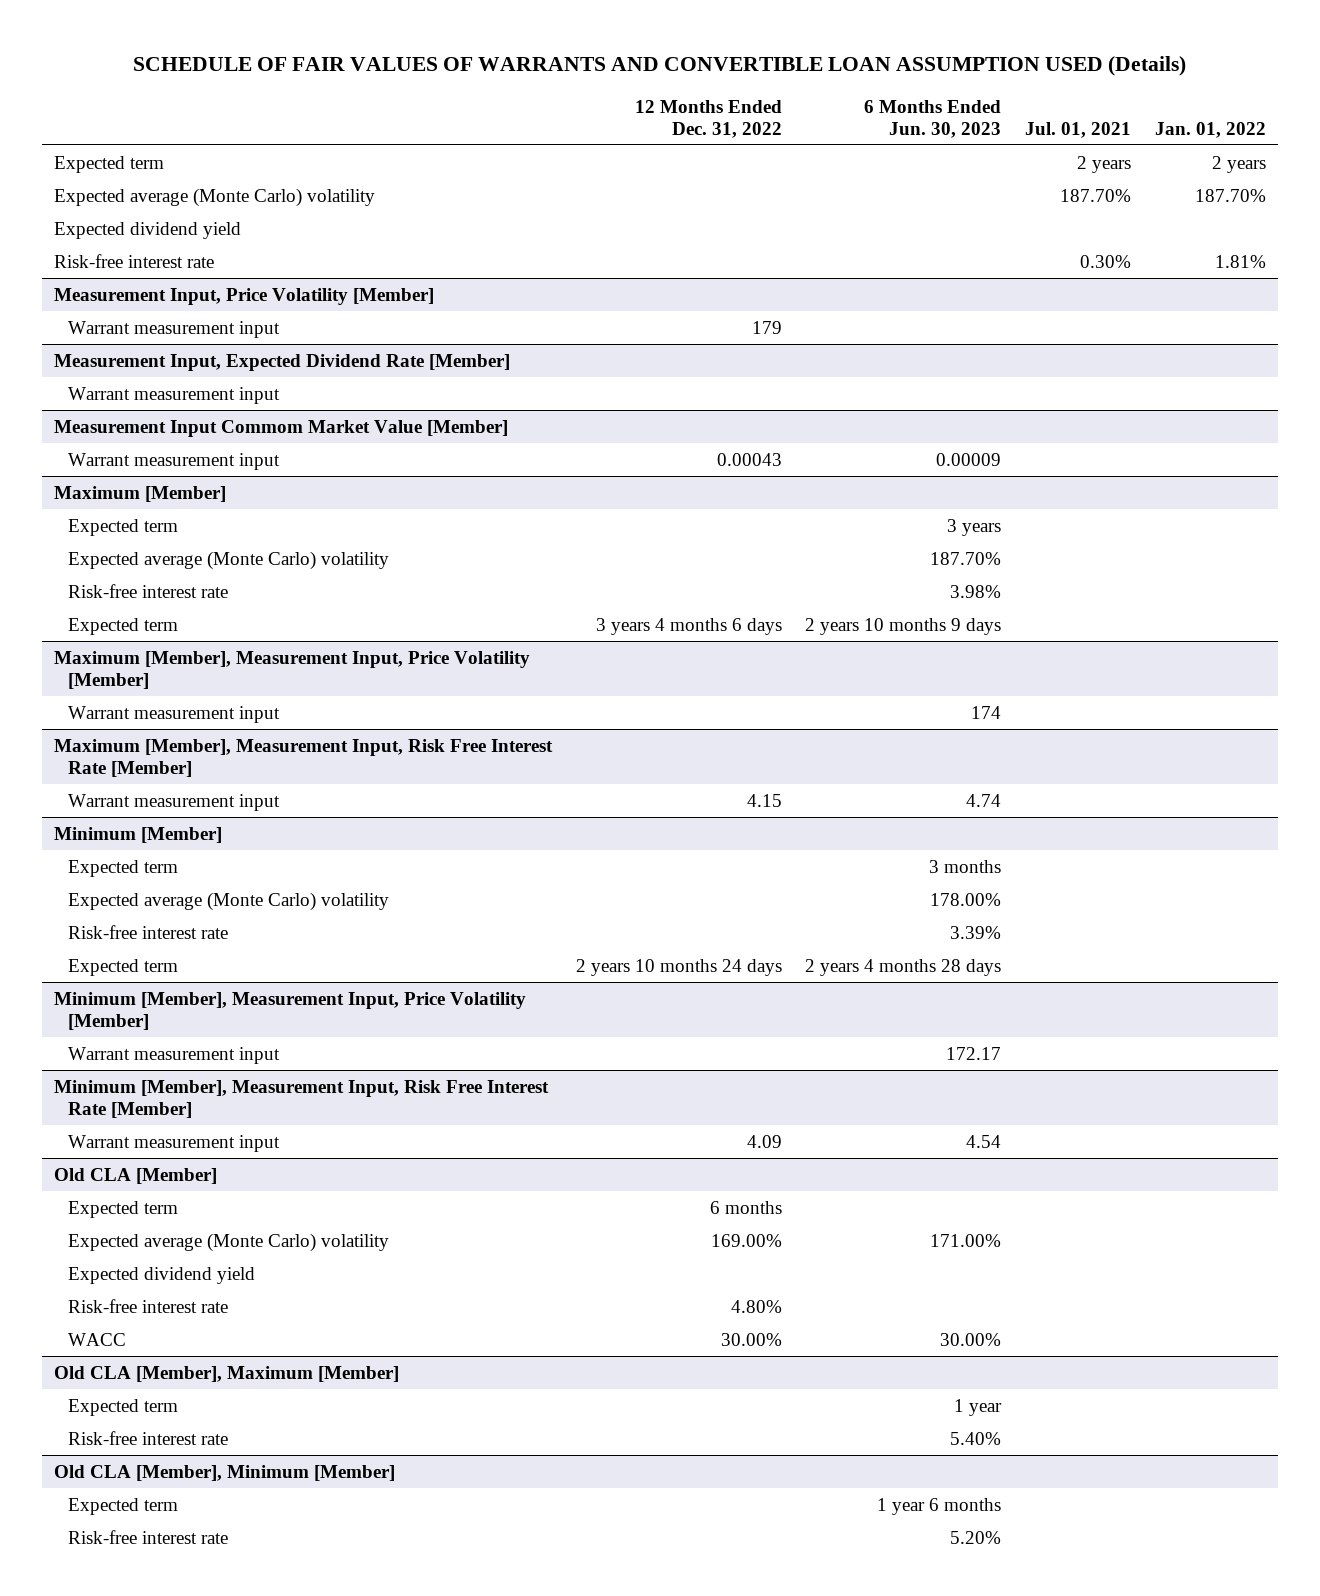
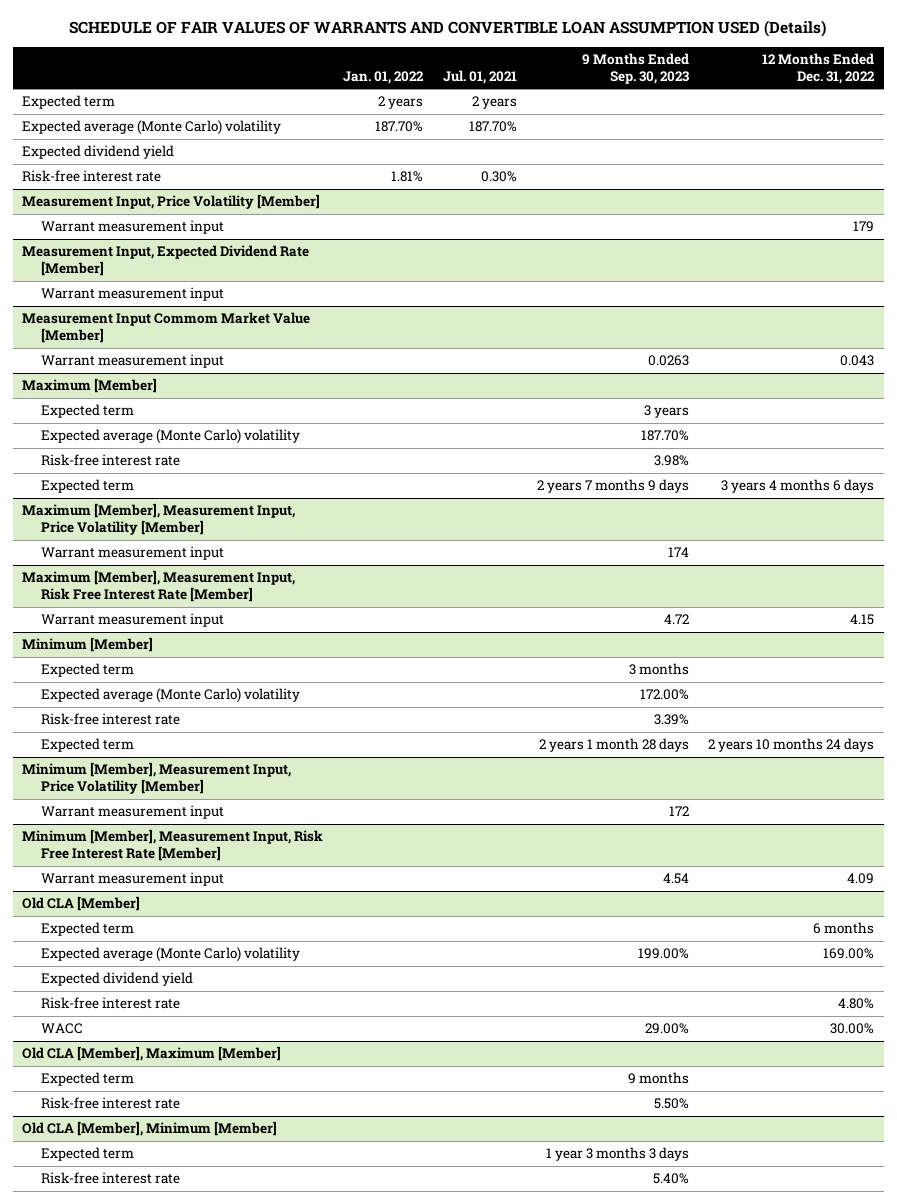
- | 12 Months Ended Dec. 31, 2022 | 6 Months Ended Jun. 30, 2023 | Jul. 01, 2021 | Jan. 01, 2022
+ | Jan. 01, 2022 | Jul. 01, 2021 | 9 Months Ended Sep. 30, 2023 | 12 Months Ended Dec. 31, 2022
@ Measurement Input Commom Market Value [Member]
- Warrant measurement input | 0.00043 | 0.00009 | |
+ Warrant measurement input | | | 0.0263 | 0.043

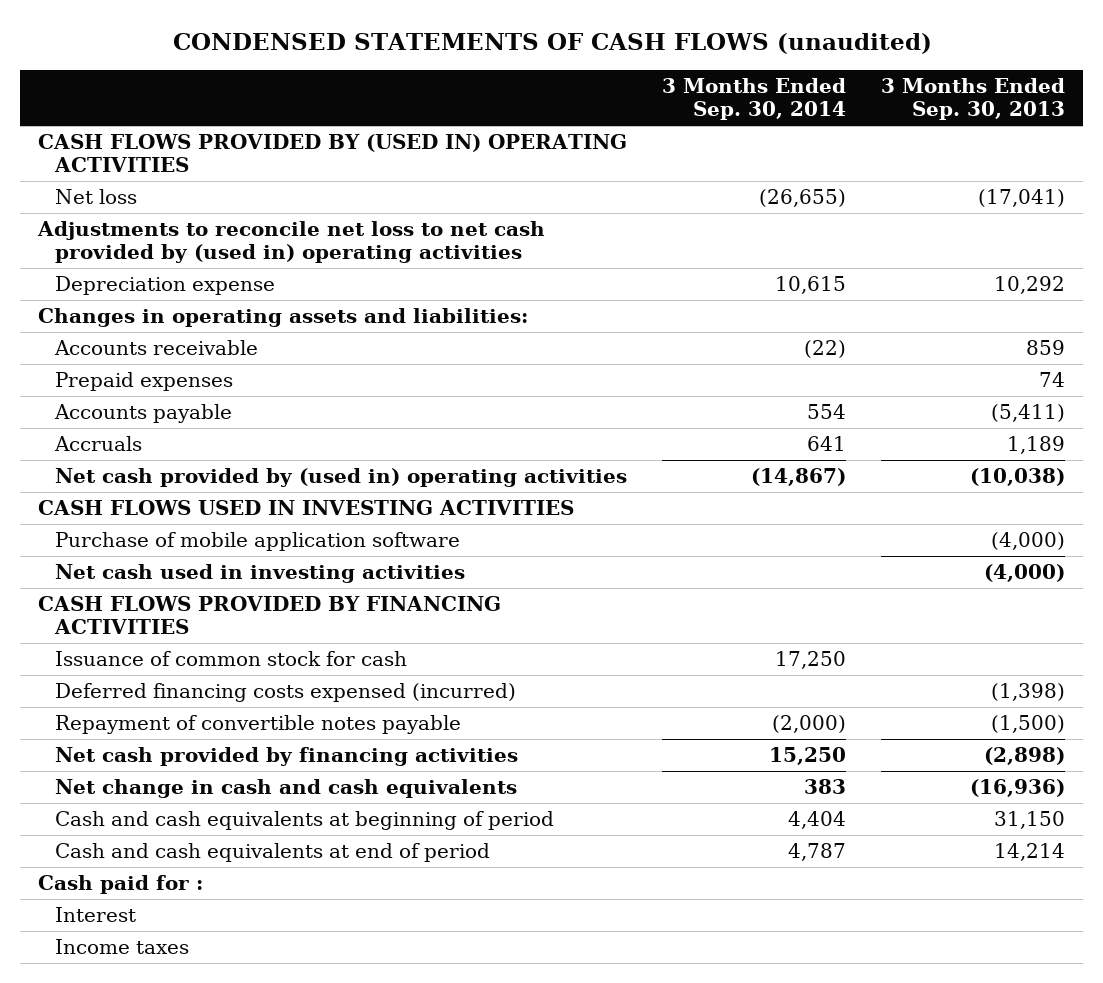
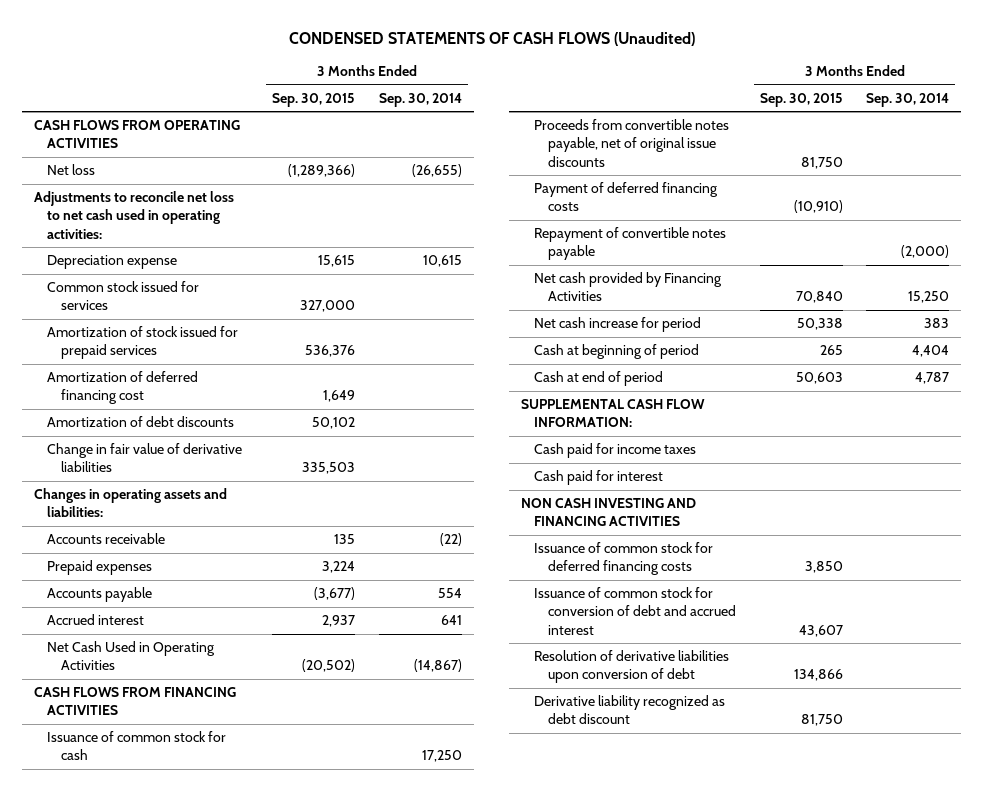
- CONDENSED STATEMENTS OF CASH FLOWS (unaudited)
+ CONDENSED STATEMENTS OF CASH FLOWS (Unaudited)
- | 3 Months Ended Sep. 30, 2014 | 3 Months Ended Sep. 30, 2013
+ | 3 Months Ended Sep. 30, 2015 | 3 Months Ended Sep. 30, 2014
- CASH FLOWS PROVIDED BY (USED IN) OPERATING ACTIVITIES
+ CASH FLOWS FROM OPERATING ACTIVITIES
- Adjustments to reconcile net loss to net cash provided by (used in) operating activities
+ Adjustments to reconcile net loss to net cash used in operating activities:
+ Common stock issued for services | 327,000 |
+ Amortization of stock issued for prepaid services | 536,376 |
+ Amortization of deferred financing cost | 1,649 |
+ Amortization of debt discounts | 50,102 |
+ Change in fair value of derivative liabilities | 335,503 |
- Accruals | 641 | 1,189
- Net cash provided by (used in) operating activities | (14,867) | (10,038)
- CASH FLOWS USED IN INVESTING ACTIVITIES
- Purchase of mobile application software | | (4,000)
- Net cash used in investing activities | | (4,000)
- CASH FLOWS PROVIDED BY FINANCING ACTIVITIES
+ Accrued interest | 2,937 | 641
+ Net Cash Used in Operating Activities | (20,502) | (14,867)
+ CASH FLOWS FROM FINANCING ACTIVITIES
- Deferred financing costs expensed (incurred) | | (1,398)
+ Proceeds from convertible notes payable, net of original issue discounts | 81,750 |
+ Payment of deferred financing costs | (10,910) |
- Net cash provided by financing activities | 15,250 | (2,898)
- Net change in cash and cash equivalents | 383 | (16,936)
- Cash and cash equivalents at beginning of period | 4,404 | 31,150
- Cash and cash equivalents at end of period | 4,787 | 14,214
- Cash paid for :
- Interest
- Income taxes
+ Net cash provided by Financing Activities | 70,840 | 15,250
+ Net cash increase for period | 50,338 | 383
+ Cash at beginning of period | 265 | 4,404
+ Cash at end of period | 50,603 | 4,787
+ SUPPLEMENTAL CASH FLOW INFORMATION:
+ Cash paid for income taxes
+ Cash paid for interest
+ NON CASH INVESTING AND FINANCING ACTIVITIES
+ Issuance of common stock for deferred financing costs | 3,850 |
+ Issuance of common stock for conversion of debt and accrued interest | 43,607 |
+ Resolution of derivative liabilities upon conversion of debt | 134,866 |
+ Derivative liability recognized as debt discount | 81,750 |

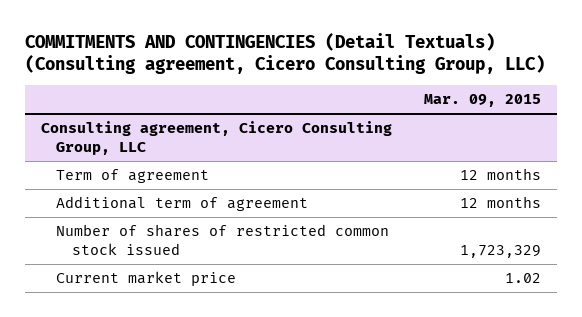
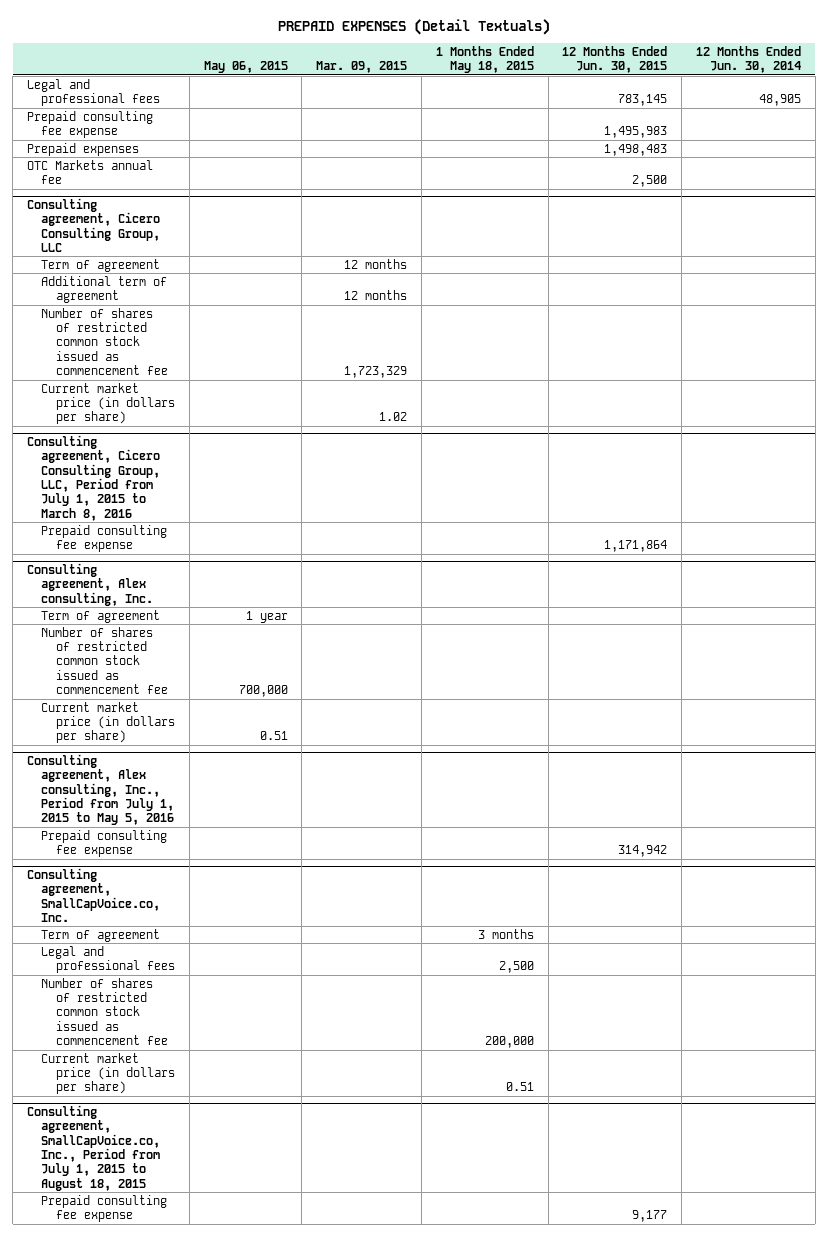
- COMMITMENTS AND CONTINGENCIES (Detail Textuals) (Consulting agreement, Cicero Consulting Group, LLC)
+ PREPAID EXPENSES (Detail Textuals)
- | Mar. 09, 2015
+ | May 06, 2015 | Mar. 09, 2015 | 1 Months Ended May 18, 2015 | 12 Months Ended Jun. 30, 2015 | 12 Months Ended Jun. 30, 2014
+ Legal and professional fees | | | | 783,145 | 48,905
+ Prepaid consulting fee expense | | | | 1,495,983 |
+ Prepaid expenses | | | | 1,498,483 |
+ OTC Markets annual fee | | | | 2,500 |
@ Consulting agreement, Cicero Consulting Group, LLC
- Number of shares of restricted common stock issued | 1,723,329
- Current market price | 1.02
+ Number of shares of restricted common stock issued as commencement fee | | 1,723,329 | | |
+ Current market price (in dollars per share) | | 1.02 | | |
+ Consulting agreement, Cicero Consulting Group, LLC, Period from July 1, 2015 to March 8, 2016
+ Prepaid consulting fee expense | | | | 1,171,864 |
+ Consulting agreement, Alex consulting, Inc.
+ Term of agreement | 1 year | | | |
+ Number of shares of restricted common stock issued as commencement fee | 700,000 | | | |
+ Current market price (in dollars per share) | 0.51 | | | |
+ Consulting agreement, Alex consulting, Inc., Period from July 1, 2015 to May 5, 2016
+ Prepaid consulting fee expense | | | | 314,942 |
+ Consulting agreement, SmallCapVoice.co, Inc.
+ Term of agreement | | | 3 months | |
+ Legal and professional fees | | | 2,500 | |
+ Number of shares of restricted common stock issued as commencement fee | | | 200,000 | |
+ Current market price (in dollars per share) | | | 0.51 | |
+ Consulting agreement, SmallCapVoice.co, Inc., Period from July 1, 2015 to August 18, 2015
+ Prepaid consulting fee expense | | | | 9,177 |

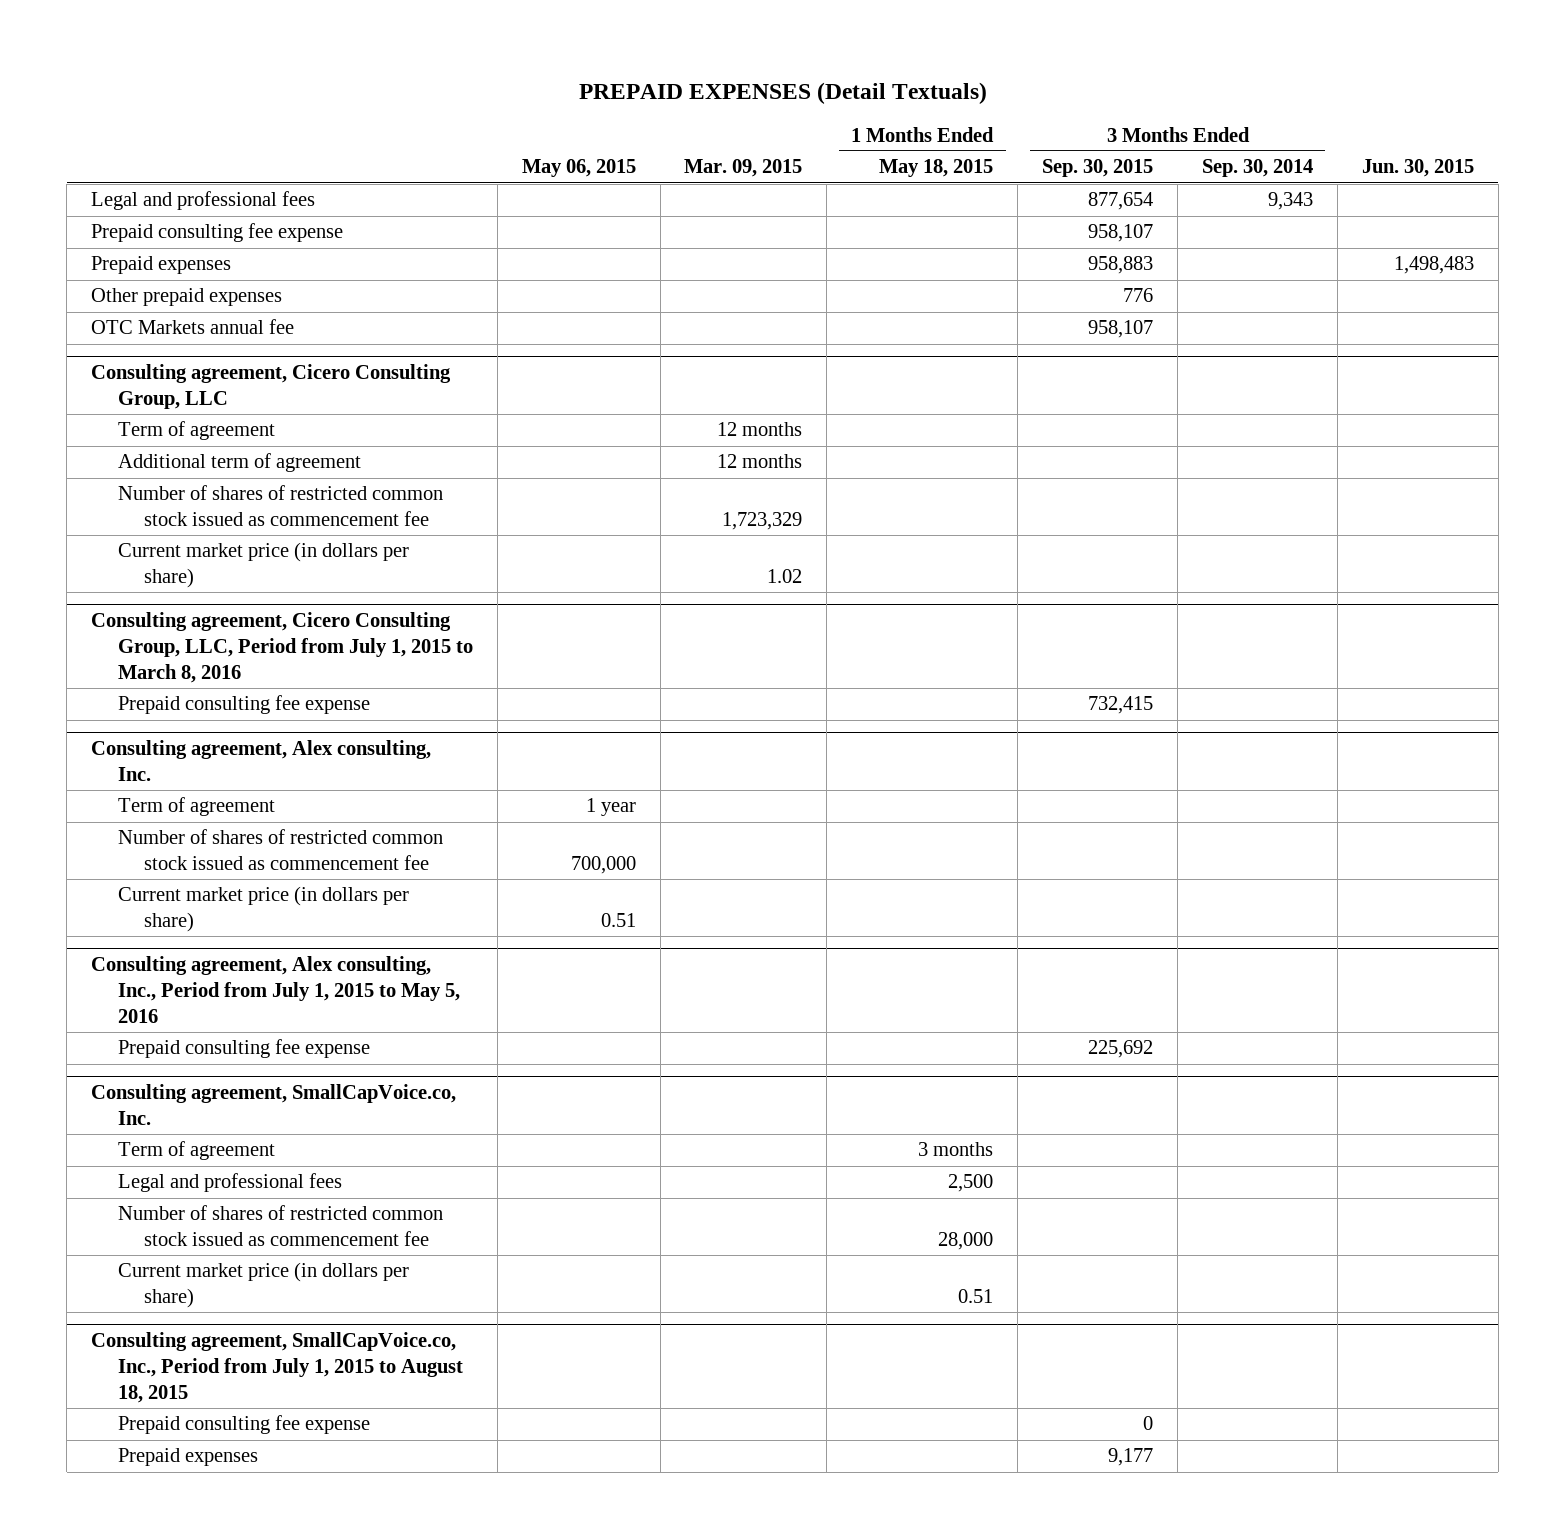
- | May 06, 2015 | Mar. 09, 2015 | 1 Months Ended May 18, 2015 | 12 Months Ended Jun. 30, 2015 | 12 Months Ended Jun. 30, 2014
+ | May 06, 2015 | Mar. 09, 2015 | 1 Months Ended May 18, 2015 | 3 Months Ended Sep. 30, 2015 | 3 Months Ended Sep. 30, 2014 | Jun. 30, 2015
+ Other prepaid expenses | | | | 776 | |
@ Consulting agreement, SmallCapVoice.co, Inc.
- Number of shares of restricted common stock issued as commencement fee | | | 200,000 | |
+ Number of shares of restricted common stock issued as commencement fee | | | 28,000 | | |
@ Consulting agreement, SmallCapVoice.co, Inc., Period from July 1, 2015 to August 18, 2015
+ Prepaid expenses | | | | 9,177 | |

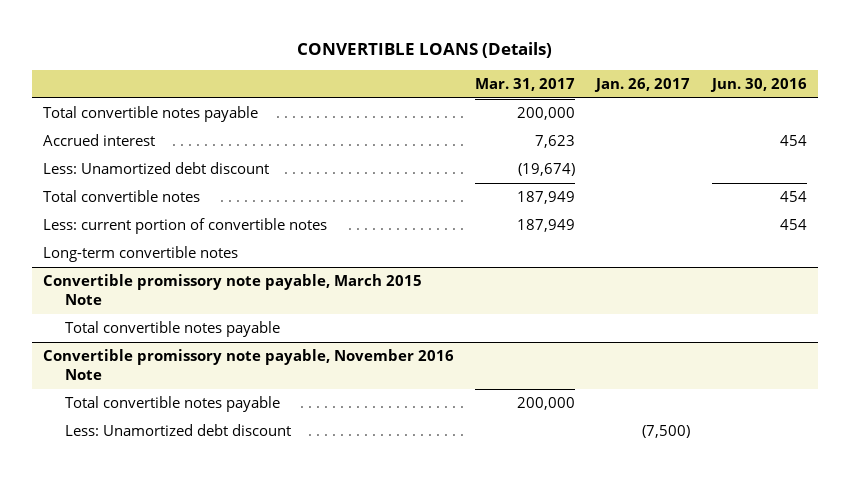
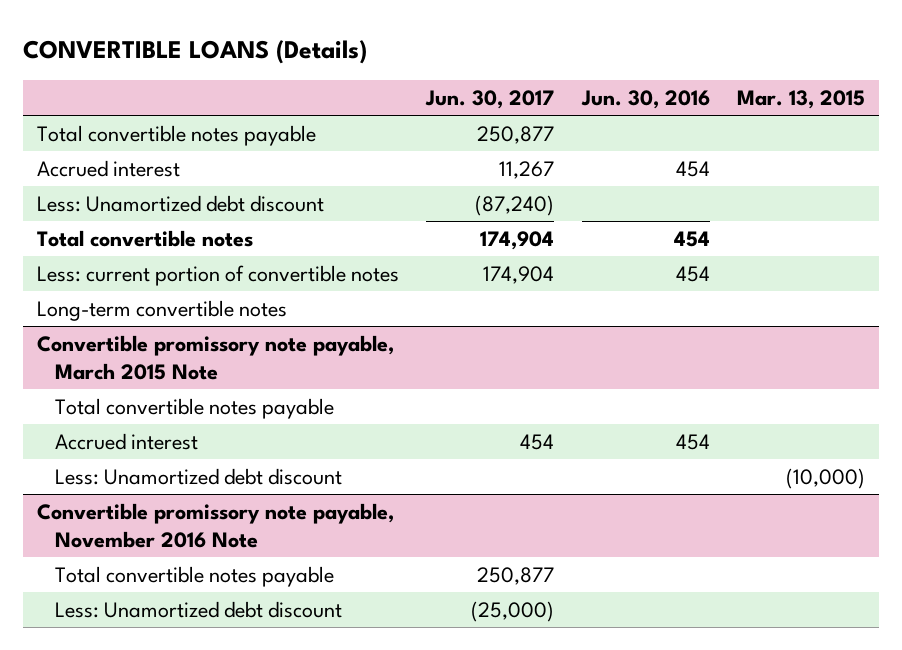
- | Mar. 31, 2017 | Jan. 26, 2017 | Jun. 30, 2016
+ | Jun. 30, 2017 | Jun. 30, 2016 | Mar. 13, 2015
@ Convertible promissory note payable, March 2015 Note
+ Accrued interest | 454 | 454 |
+ Less: Unamortized debt discount | | | (10,000)

